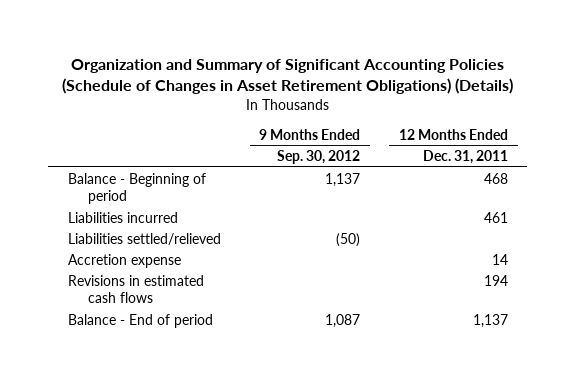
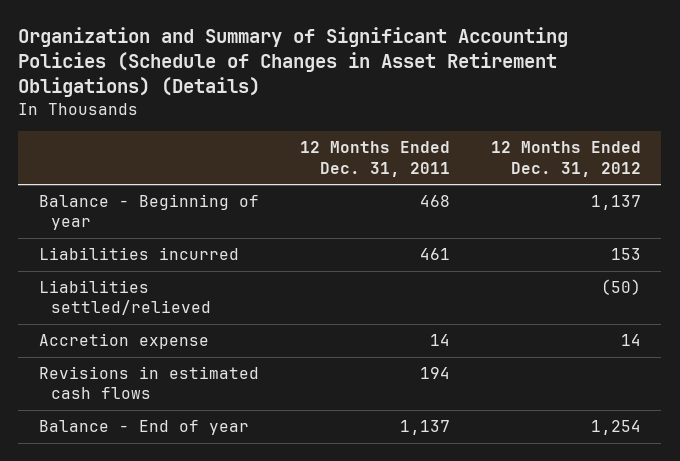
- | 9 Months Ended Sep. 30, 2012 | 12 Months Ended Dec. 31, 2011
+ | 12 Months Ended Dec. 31, 2011 | 12 Months Ended Dec. 31, 2012
- Balance - Beginning of period | 1,137 | 468
+ Balance - Beginning of year | 468 | 1,137
- Balance - End of period | 1,087 | 1,137
+ Balance - End of year | 1,137 | 1,254

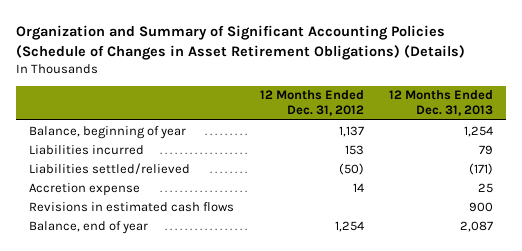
- | 12 Months Ended Dec. 31, 2011 | 12 Months Ended Dec. 31, 2012
+ | 12 Months Ended Dec. 31, 2012 | 12 Months Ended Dec. 31, 2013
- Balance - Beginning of year | 468 | 1,137
+ Balance, beginning of year | 1,137 | 1,254
- Balance - End of year | 1,137 | 1,254
+ Balance, end of year | 1,254 | 2,087

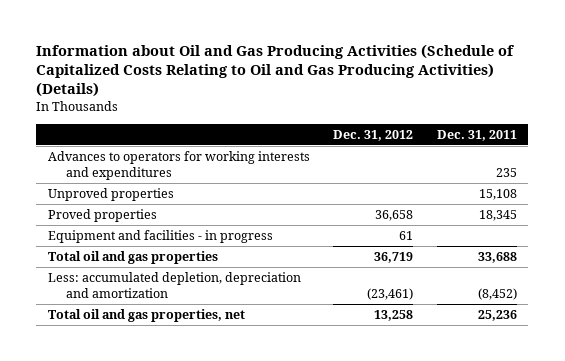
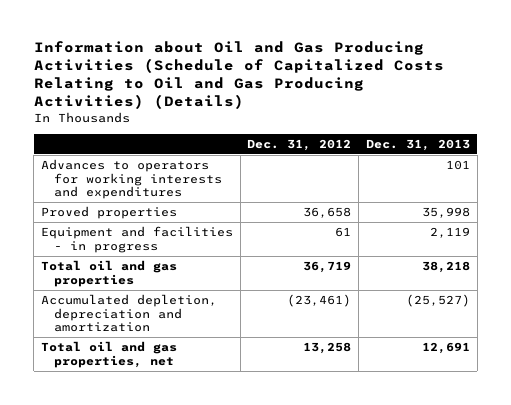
- | Dec. 31, 2012 | Dec. 31, 2011
+ | Dec. 31, 2012 | Dec. 31, 2013
- Unproved properties | | 15,108
- Less: accumulated depletion, depreciation and amortization | (23,461) | (8,452)
+ Accumulated depletion, depreciation and amortization | (23,461) | (25,527)

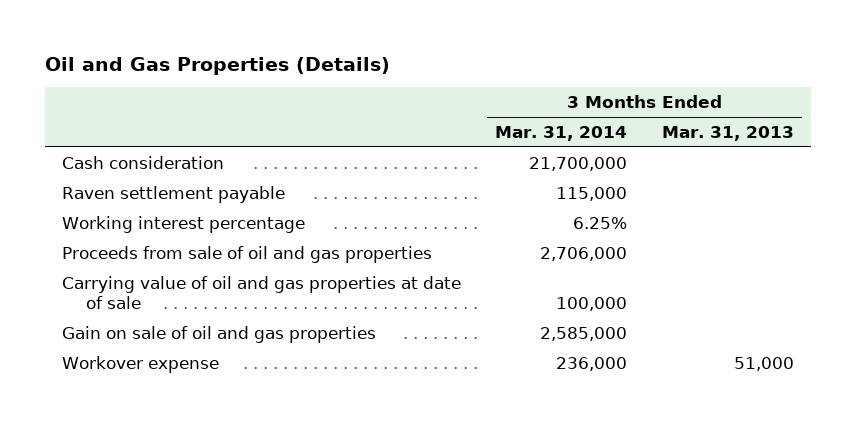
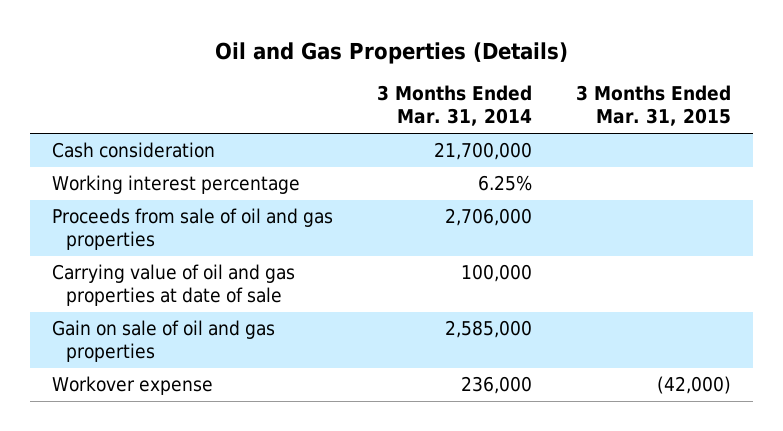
- | 3 Months Ended Mar. 31, 2014 | 3 Months Ended Mar. 31, 2013
+ | 3 Months Ended Mar. 31, 2014 | 3 Months Ended Mar. 31, 2015
- Raven settlement payable | 115,000 |

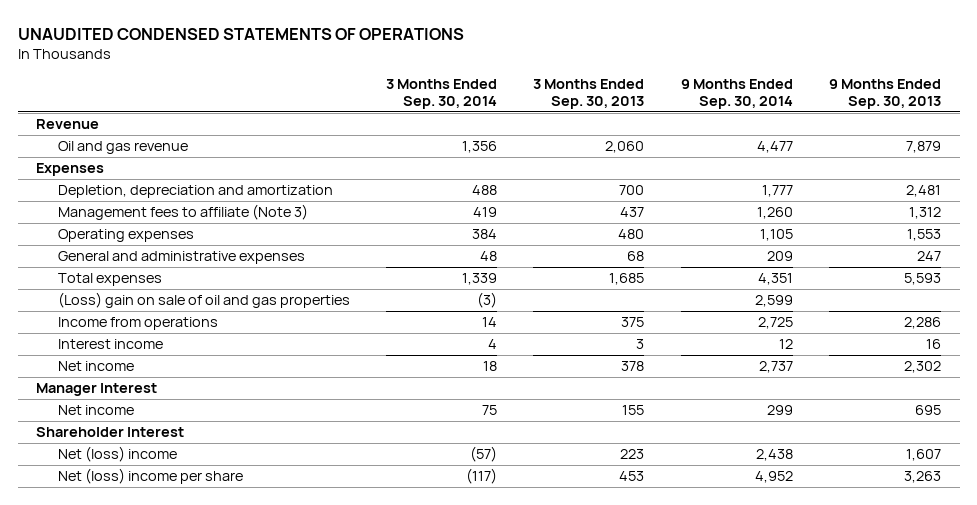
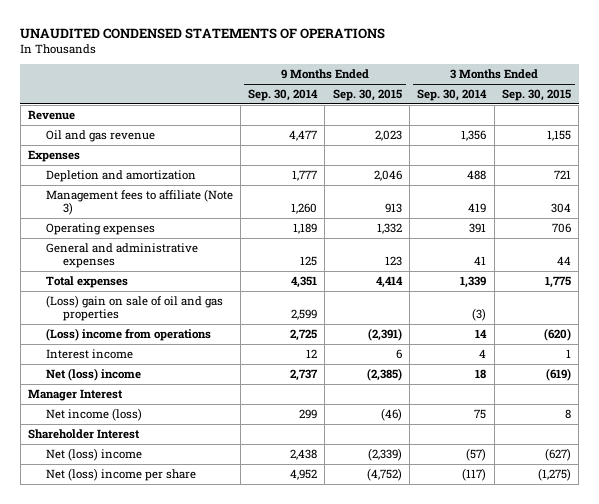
- | 3 Months Ended Sep. 30, 2014 | 3 Months Ended Sep. 30, 2013 | 9 Months Ended Sep. 30, 2014 | 9 Months Ended Sep. 30, 2013
+ | 9 Months Ended Sep. 30, 2014 | 9 Months Ended Sep. 30, 2015 | 3 Months Ended Sep. 30, 2014 | 3 Months Ended Sep. 30, 2015
- Depletion, depreciation and amortization | 488 | 700 | 1,777 | 2,481
+ Depletion and amortization | 1,777 | 2,046 | 488 | 721
- Operating expenses | 384 | 480 | 1,105 | 1,553
- General and administrative expenses | 48 | 68 | 209 | 247
+ Operating expenses | 1,189 | 1,332 | 391 | 706
+ General and administrative expenses | 125 | 123 | 41 | 44
- Income from operations | 14 | 375 | 2,725 | 2,286
+ (Loss) income from operations | 2,725 | (2,391) | 14 | (620)
- Net income | 18 | 378 | 2,737 | 2,302
+ Net (loss) income | 2,737 | (2,385) | 18 | (619)
- Net income | 75 | 155 | 299 | 695
+ Net income (loss) | 299 | (46) | 75 | 8

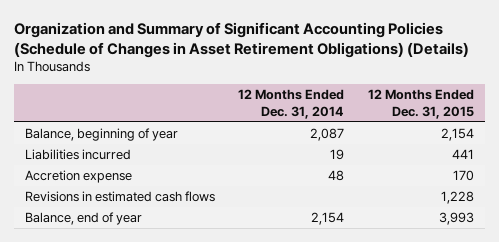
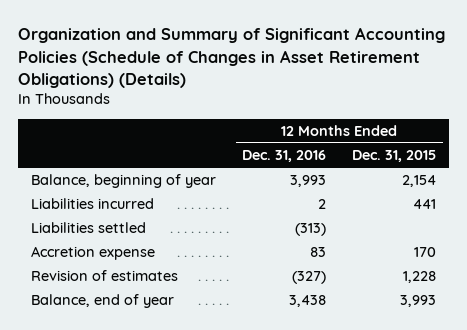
- | 12 Months Ended Dec. 31, 2014 | 12 Months Ended Dec. 31, 2015
+ | 12 Months Ended Dec. 31, 2016 | 12 Months Ended Dec. 31, 2015
+ Liabilities settled | (313) |
- Revisions in estimated cash flows | | 1,228
+ Revision of estimates | (327) | 1,228

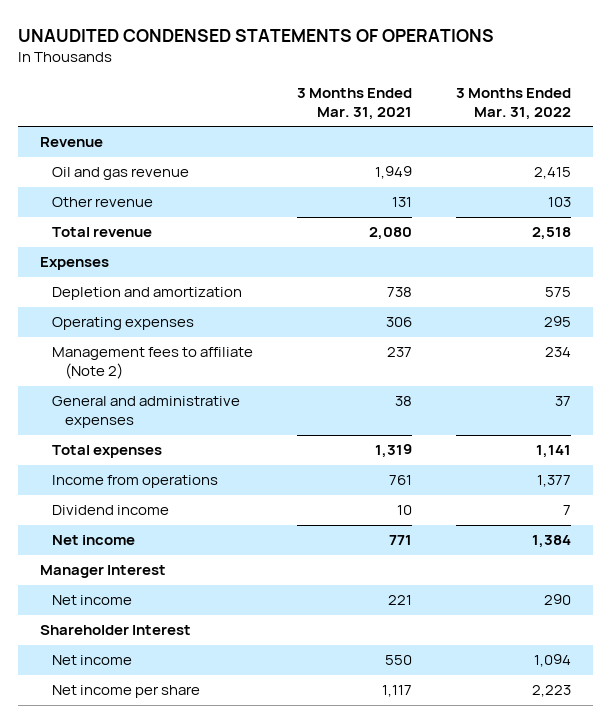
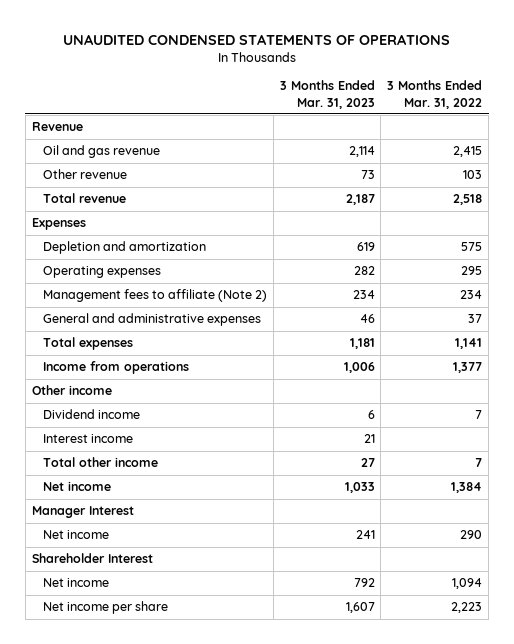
- | 3 Months Ended Mar. 31, 2021 | 3 Months Ended Mar. 31, 2022
+ | 3 Months Ended Mar. 31, 2023 | 3 Months Ended Mar. 31, 2022
+ Other income
+ Interest income | 21 |
+ Total other income | 27 | 7

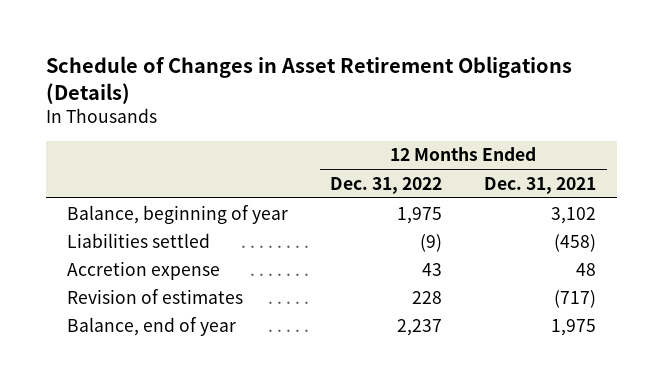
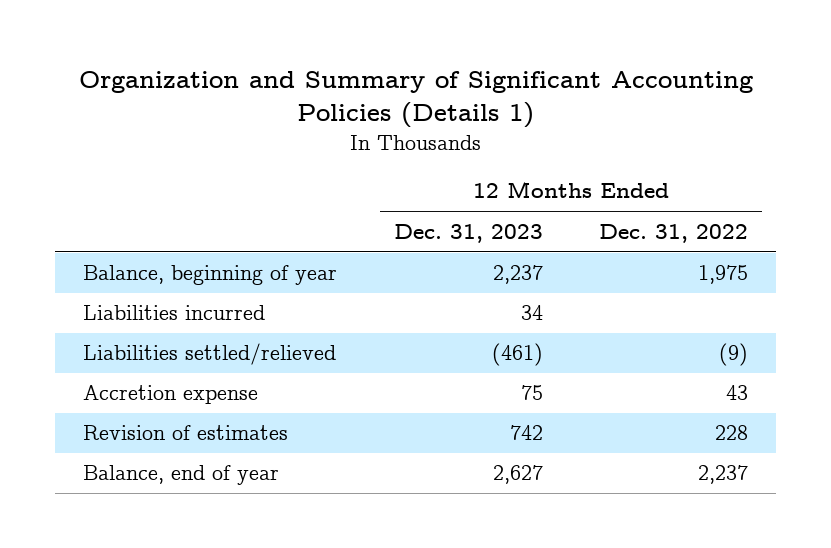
- Schedule of Changes in Asset Retirement Obligations (Details)
+ Organization and Summary of Significant Accounting Policies (Details 1)
- | 12 Months Ended Dec. 31, 2022 | 12 Months Ended Dec. 31, 2021
+ | 12 Months Ended Dec. 31, 2023 | 12 Months Ended Dec. 31, 2022
- Liabilities settled | (9) | (458)
+ Liabilities incurred | 34 |
+ Liabilities settled/relieved | (461) | (9)

